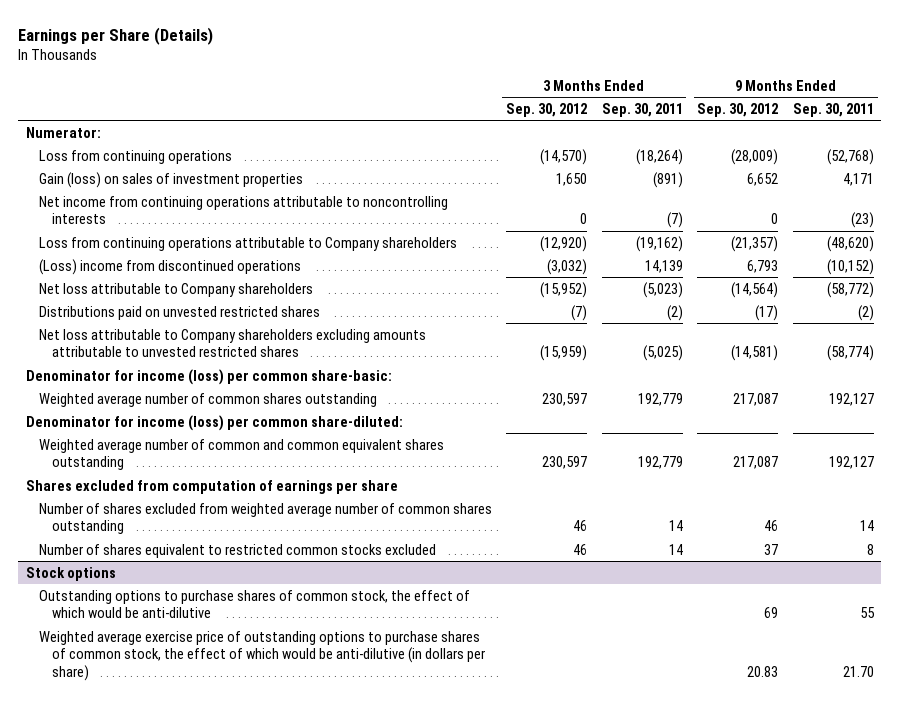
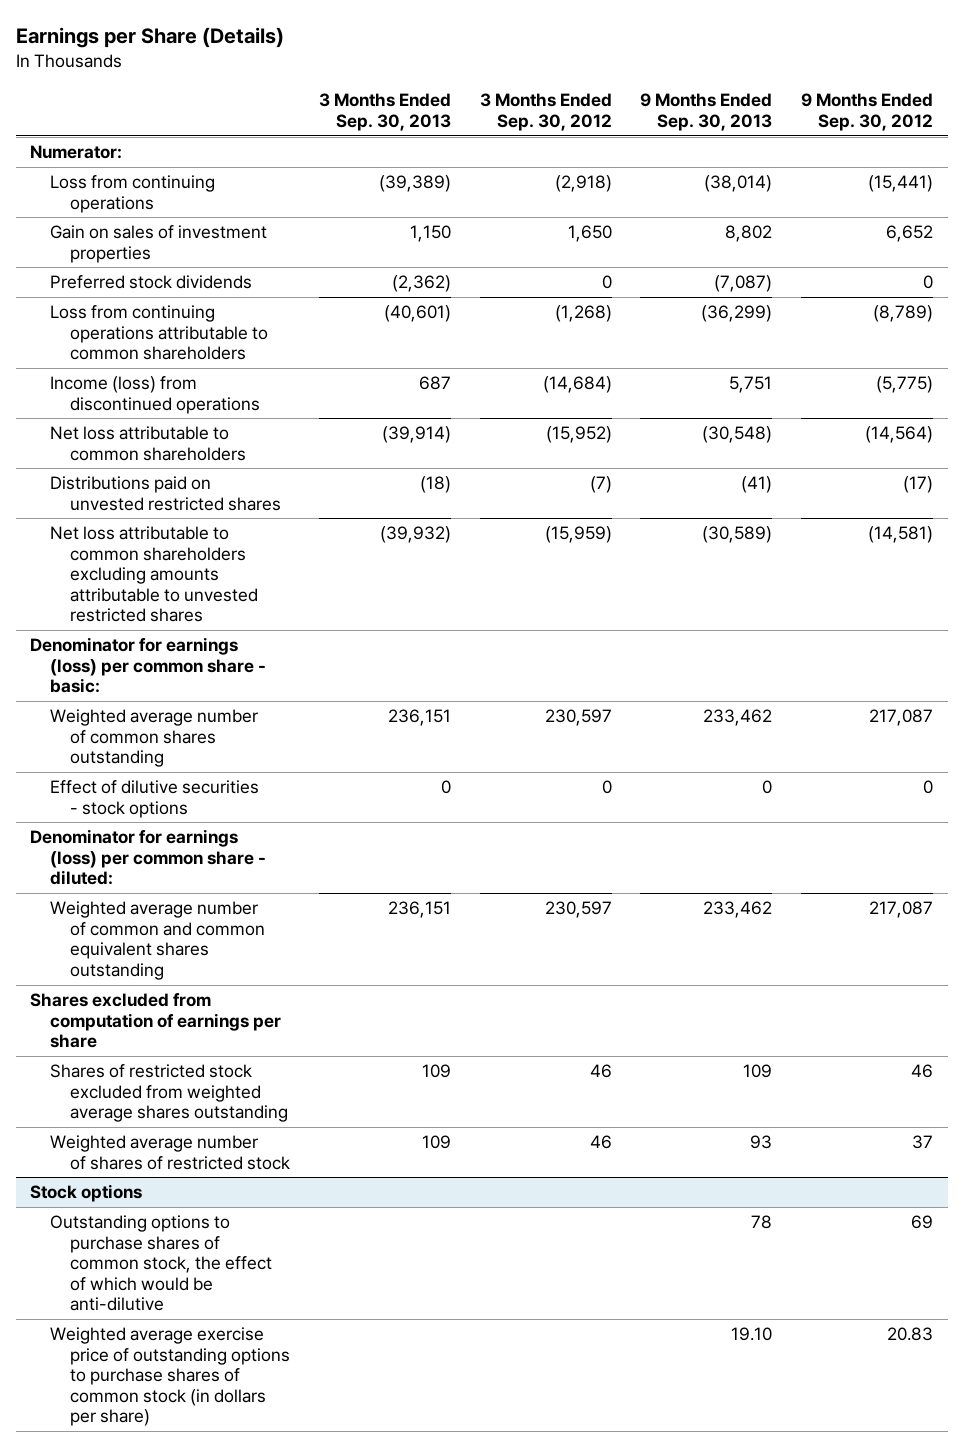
- | 3 Months Ended Sep. 30, 2012 | 3 Months Ended Sep. 30, 2011 | 9 Months Ended Sep. 30, 2012 | 9 Months Ended Sep. 30, 2011
+ | 3 Months Ended Sep. 30, 2013 | 3 Months Ended Sep. 30, 2012 | 9 Months Ended Sep. 30, 2013 | 9 Months Ended Sep. 30, 2012
- Loss from continuing operations | (14,570) | (18,264) | (28,009) | (52,768)
- Gain (loss) on sales of investment properties | 1,650 | (891) | 6,652 | 4,171
- Net income from continuing operations attributable to noncontrolling interests | 0 | (7) | 0 | (23)
- Loss from continuing operations attributable to Company shareholders | (12,920) | (19,162) | (21,357) | (48,620)
- (Loss) income from discontinued operations | (3,032) | 14,139 | 6,793 | (10,152)
- Net loss attributable to Company shareholders | (15,952) | (5,023) | (14,564) | (58,772)
+ Loss from continuing operations | (39,389) | (2,918) | (38,014) | (15,441)
+ Gain on sales of investment properties | 1,150 | 1,650 | 8,802 | 6,652
+ Preferred stock dividends | (2,362) | 0 | (7,087) | 0
+ Loss from continuing operations attributable to common shareholders | (40,601) | (1,268) | (36,299) | (8,789)
+ Income (loss) from discontinued operations | 687 | (14,684) | 5,751 | (5,775)
+ Net loss attributable to common shareholders | (39,914) | (15,952) | (30,548) | (14,564)
- Net loss attributable to Company shareholders excluding amounts attributable to unvested restricted shares | (15,959) | (5,025) | (14,581) | (58,774)
- Denominator for income (loss) per common share-basic:
+ Net loss attributable to common shareholders excluding amounts attributable to unvested restricted shares | (39,932) | (15,959) | (30,589) | (14,581)
+ Denominator for earnings (loss) per common share - basic:
- Denominator for income (loss) per common share-diluted:
+ Effect of dilutive securities - stock options | 0 | 0 | 0 | 0
+ Denominator for earnings (loss) per common share - diluted:
- Number of shares excluded from weighted average number of common shares outstanding | 46 | 14 | 46 | 14
- Number of shares equivalent to restricted common stocks excluded | 46 | 14 | 37 | 8
+ Shares of restricted stock excluded from weighted average shares outstanding | 109 | 46 | 109 | 46
+ Weighted average number of shares of restricted stock | 109 | 46 | 93 | 37
@ Stock options
- Weighted average exercise price of outstanding options to purchase shares of common stock, the effect of which would be anti-dilutive (in dollars per share) | | | 20.83 | 21.70
+ Weighted average exercise price of outstanding options to purchase shares of common stock (in dollars per share) | | | 19.10 | 20.83

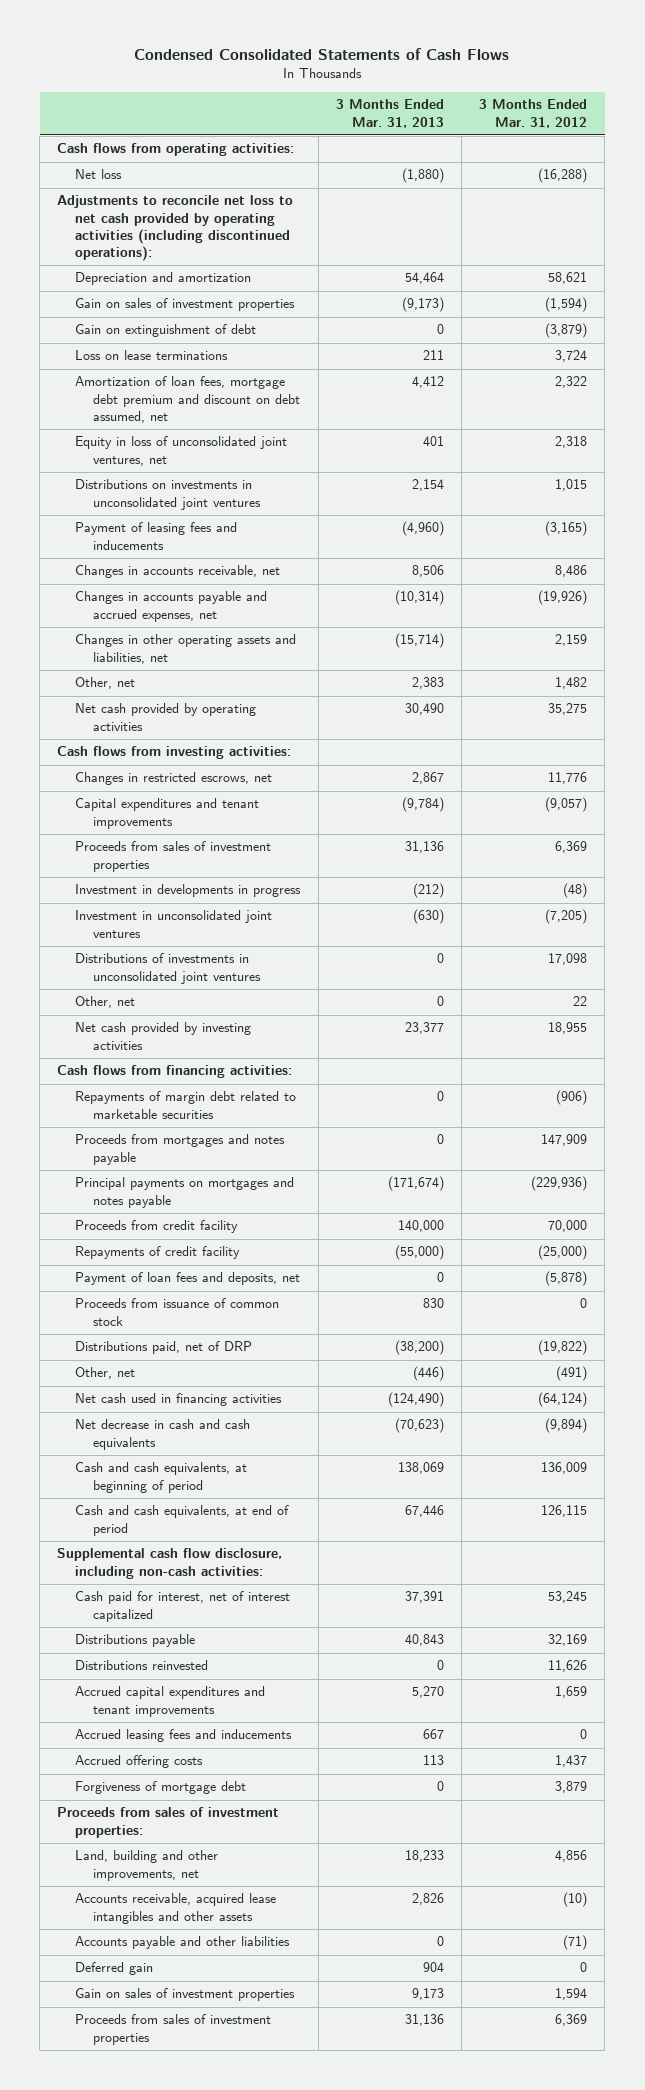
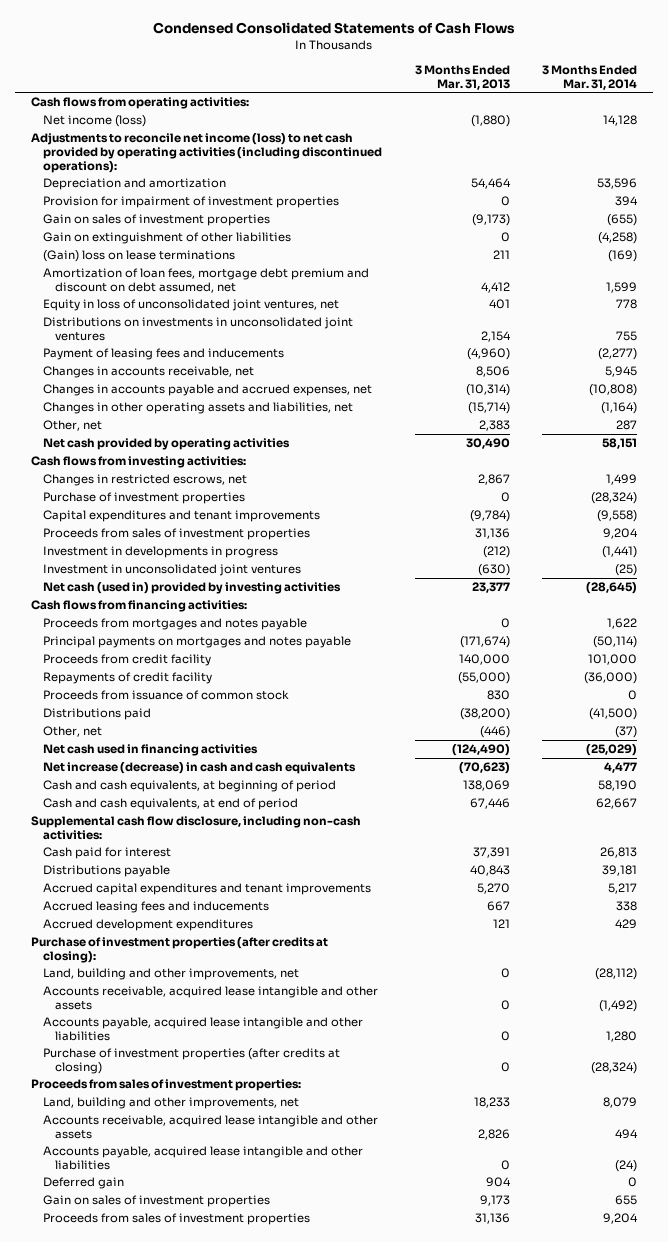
- | 3 Months Ended Mar. 31, 2013 | 3 Months Ended Mar. 31, 2012
+ | 3 Months Ended Mar. 31, 2013 | 3 Months Ended Mar. 31, 2014
- Net loss | (1,880) | (16,288)
- Adjustments to reconcile net loss to net cash provided by operating activities (including discontinued operations):
+ Net income (loss) | (1,880) | 14,128
+ Adjustments to reconcile net income (loss) to net cash provided by operating activities (including discontinued operations):
+ Provision for impairment of investment properties | 0 | 394
- Gain on extinguishment of debt | 0 | (3,879)
- Loss on lease terminations | 211 | 3,724
+ Gain on extinguishment of other liabilities | 0 | (4,258)
+ (Gain) loss on lease terminations | 211 | (169)
+ Purchase of investment properties | 0 | (28,324)
- Distributions of investments in unconsolidated joint ventures | 0 | 17,098
- Other, net | 0 | 22
- Net cash provided by investing activities | 23,377 | 18,955
+ Net cash (used in) provided by investing activities | 23,377 | (28,645)
- Repayments of margin debt related to marketable securities | 0 | (906)
- Payment of loan fees and deposits, net | 0 | (5,878)
- Distributions paid, net of DRP | (38,200) | (19,822)
+ Distributions paid | (38,200) | (41,500)
- Net decrease in cash and cash equivalents | (70,623) | (9,894)
+ Net increase (decrease) in cash and cash equivalents | (70,623) | 4,477
- Cash paid for interest, net of interest capitalized | 37,391 | 53,245
+ Cash paid for interest | 37,391 | 26,813
- Distributions reinvested | 0 | 11,626
- Accrued offering costs | 113 | 1,437
- Forgiveness of mortgage debt | 0 | 3,879
+ Accrued development expenditures | 121 | 429
+ Purchase of investment properties (after credits at closing):
+ Land, building and other improvements, net | 0 | (28,112)
+ Accounts receivable, acquired lease intangible and other assets | 0 | (1,492)
+ Accounts payable, acquired lease intangible and other liabilities | 0 | 1,280
+ Purchase of investment properties (after credits at closing) | 0 | (28,324)
- Accounts receivable, acquired lease intangibles and other assets | 2,826 | (10)
- Accounts payable and other liabilities | 0 | (71)
+ Accounts receivable, acquired lease intangible and other assets | 2,826 | 494
+ Accounts payable, acquired lease intangible and other liabilities | 0 | (24)

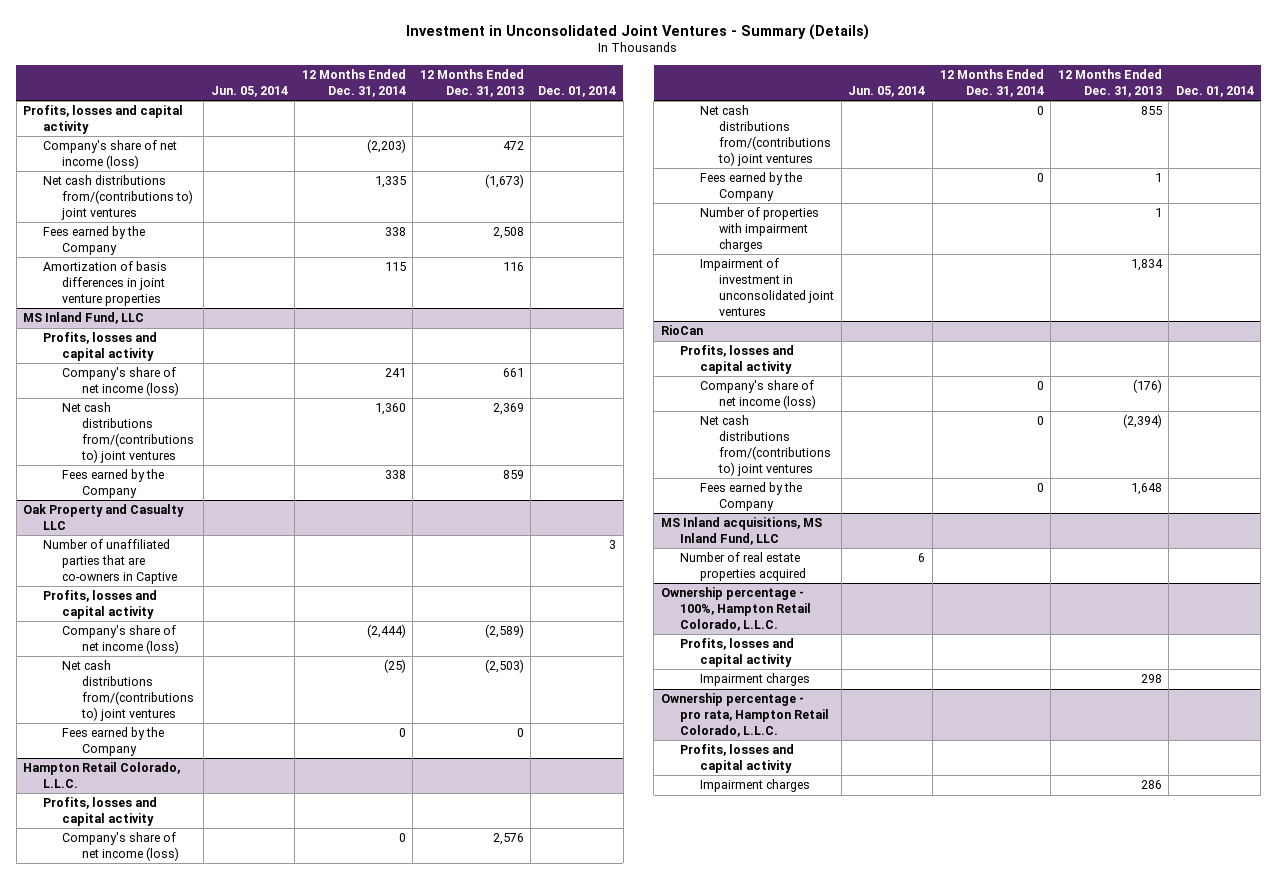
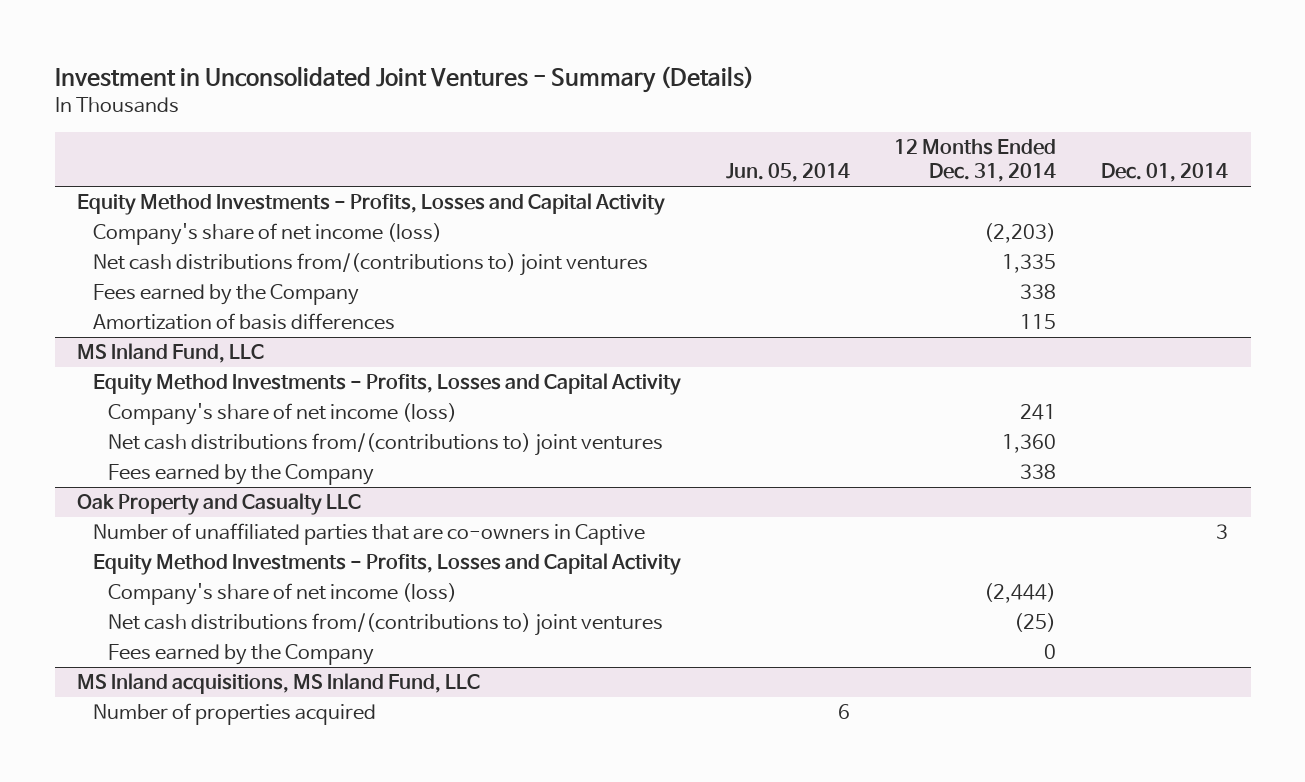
- | Jun. 05, 2014 | 12 Months Ended Dec. 31, 2014 | 12 Months Ended Dec. 31, 2013 | Dec. 01, 2014
+ | Jun. 05, 2014 | 12 Months Ended Dec. 31, 2014 | Dec. 01, 2014
- Profits, losses and capital activity
+ Equity Method Investments - Profits, Losses and Capital Activity
- Amortization of basis differences in joint venture properties | | 115 | 116 |
+ Amortization of basis differences | | 115 |
@ MS Inland Fund, LLC
- Profits, losses and capital activity
+ Equity Method Investments - Profits, Losses and Capital Activity
@ Oak Property and Casualty LLC
- Profits, losses and capital activity
+ Equity Method Investments - Profits, Losses and Capital Activity
- Hampton Retail Colorado, L.L.C.
- Profits, losses and capital activity
- Company's share of net income (loss) | | 0 | 2,576 |
- Net cash distributions from/(contributions to) joint ventures | | 0 | 855 |
- Fees earned by the Company | | 0 | 1 |
- Number of properties with impairment charges | | | 1 |
- Impairment of investment in unconsolidated joint ventures | | | 1,834 |
- RioCan
- Profits, losses and capital activity
- Company's share of net income (loss) | | 0 | (176) |
- Net cash distributions from/(contributions to) joint ventures | | 0 | (2,394) |
- Fees earned by the Company | | 0 | 1,648 |
@ MS Inland acquisitions, MS Inland Fund, LLC
- Number of real estate properties acquired | 6 | | |
- Ownership percentage - 100%, Hampton Retail Colorado, L.L.C.
- Profits, losses and capital activity
- Impairment charges | | | 298 |
- Ownership percentage - pro rata, Hampton Retail Colorado, L.L.C.
- Profits, losses and capital activity
- Impairment charges | | | 286 |
@ MS Inland acquisitions, MS Inland Fund, LLC
+ Number of properties acquired | 6 | |

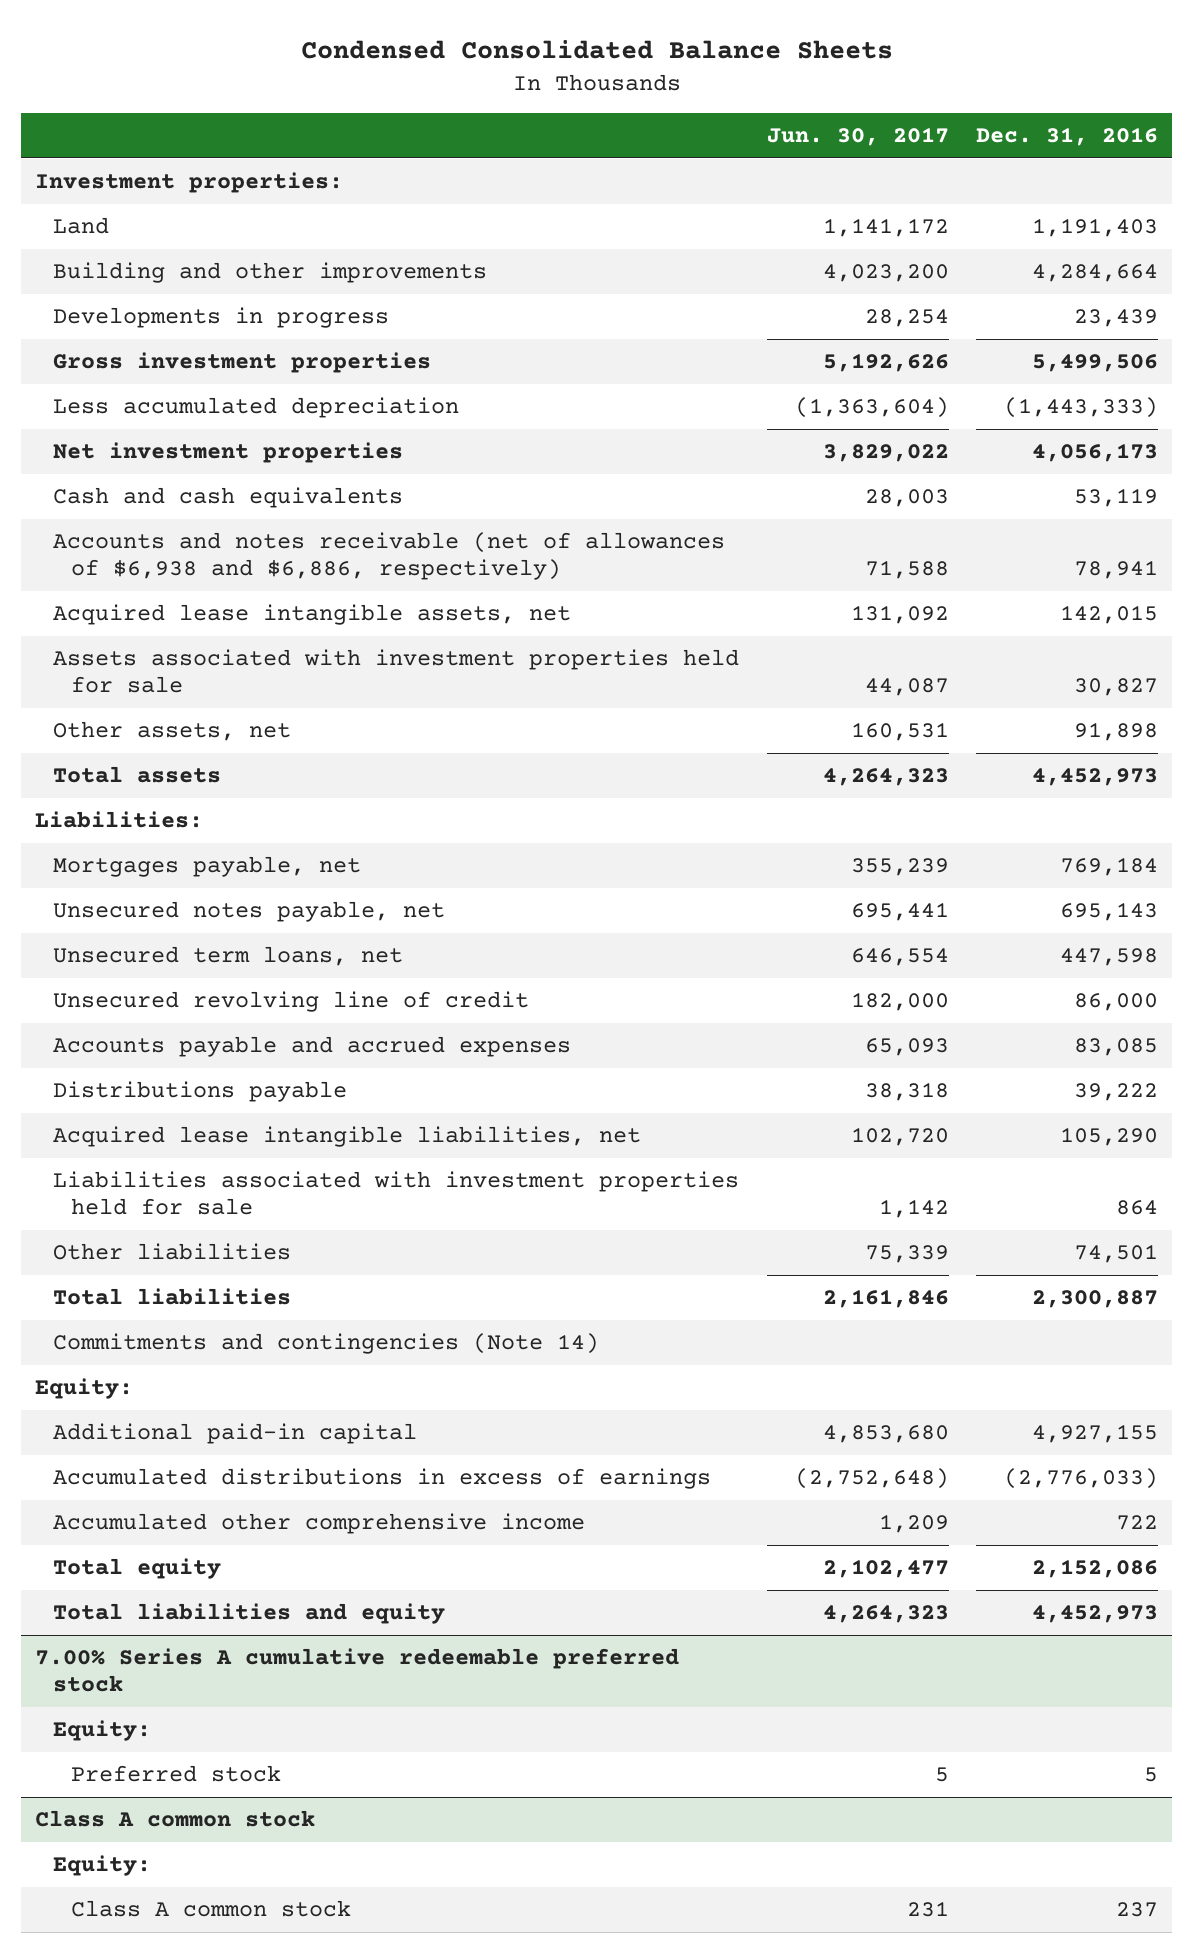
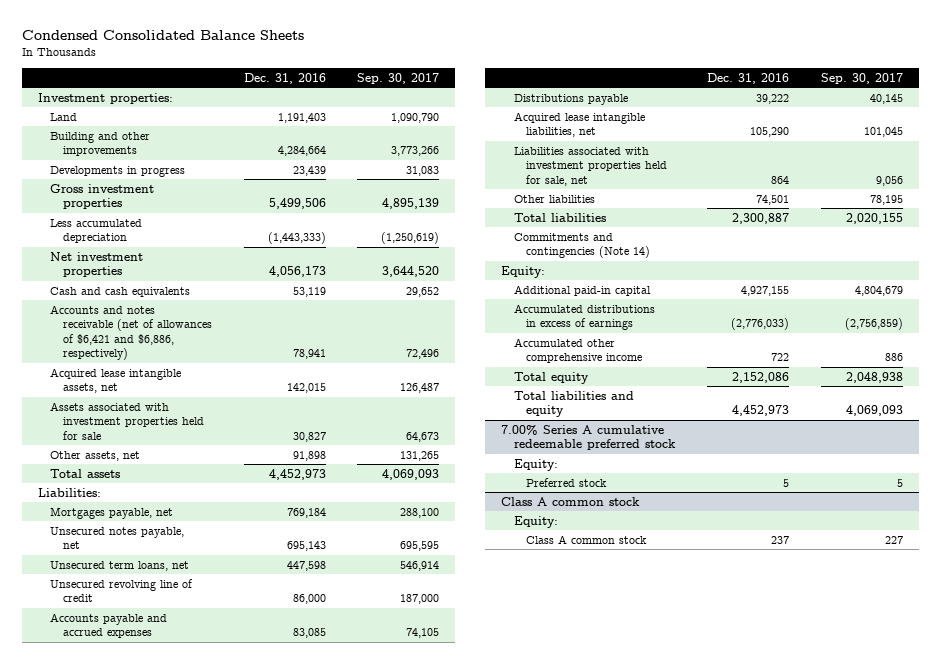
- | Jun. 30, 2017 | Dec. 31, 2016
+ | Dec. 31, 2016 | Sep. 30, 2017
- Accounts and notes receivable (net of allowances of $6,938 and $6,886, respectively) | 71,588 | 78,941
+ Accounts and notes receivable (net of allowances of $6,421 and $6,886, respectively) | 78,941 | 72,496
- Liabilities associated with investment properties held for sale | 1,142 | 864
+ Liabilities associated with investment properties held for sale, net | 864 | 9,056

